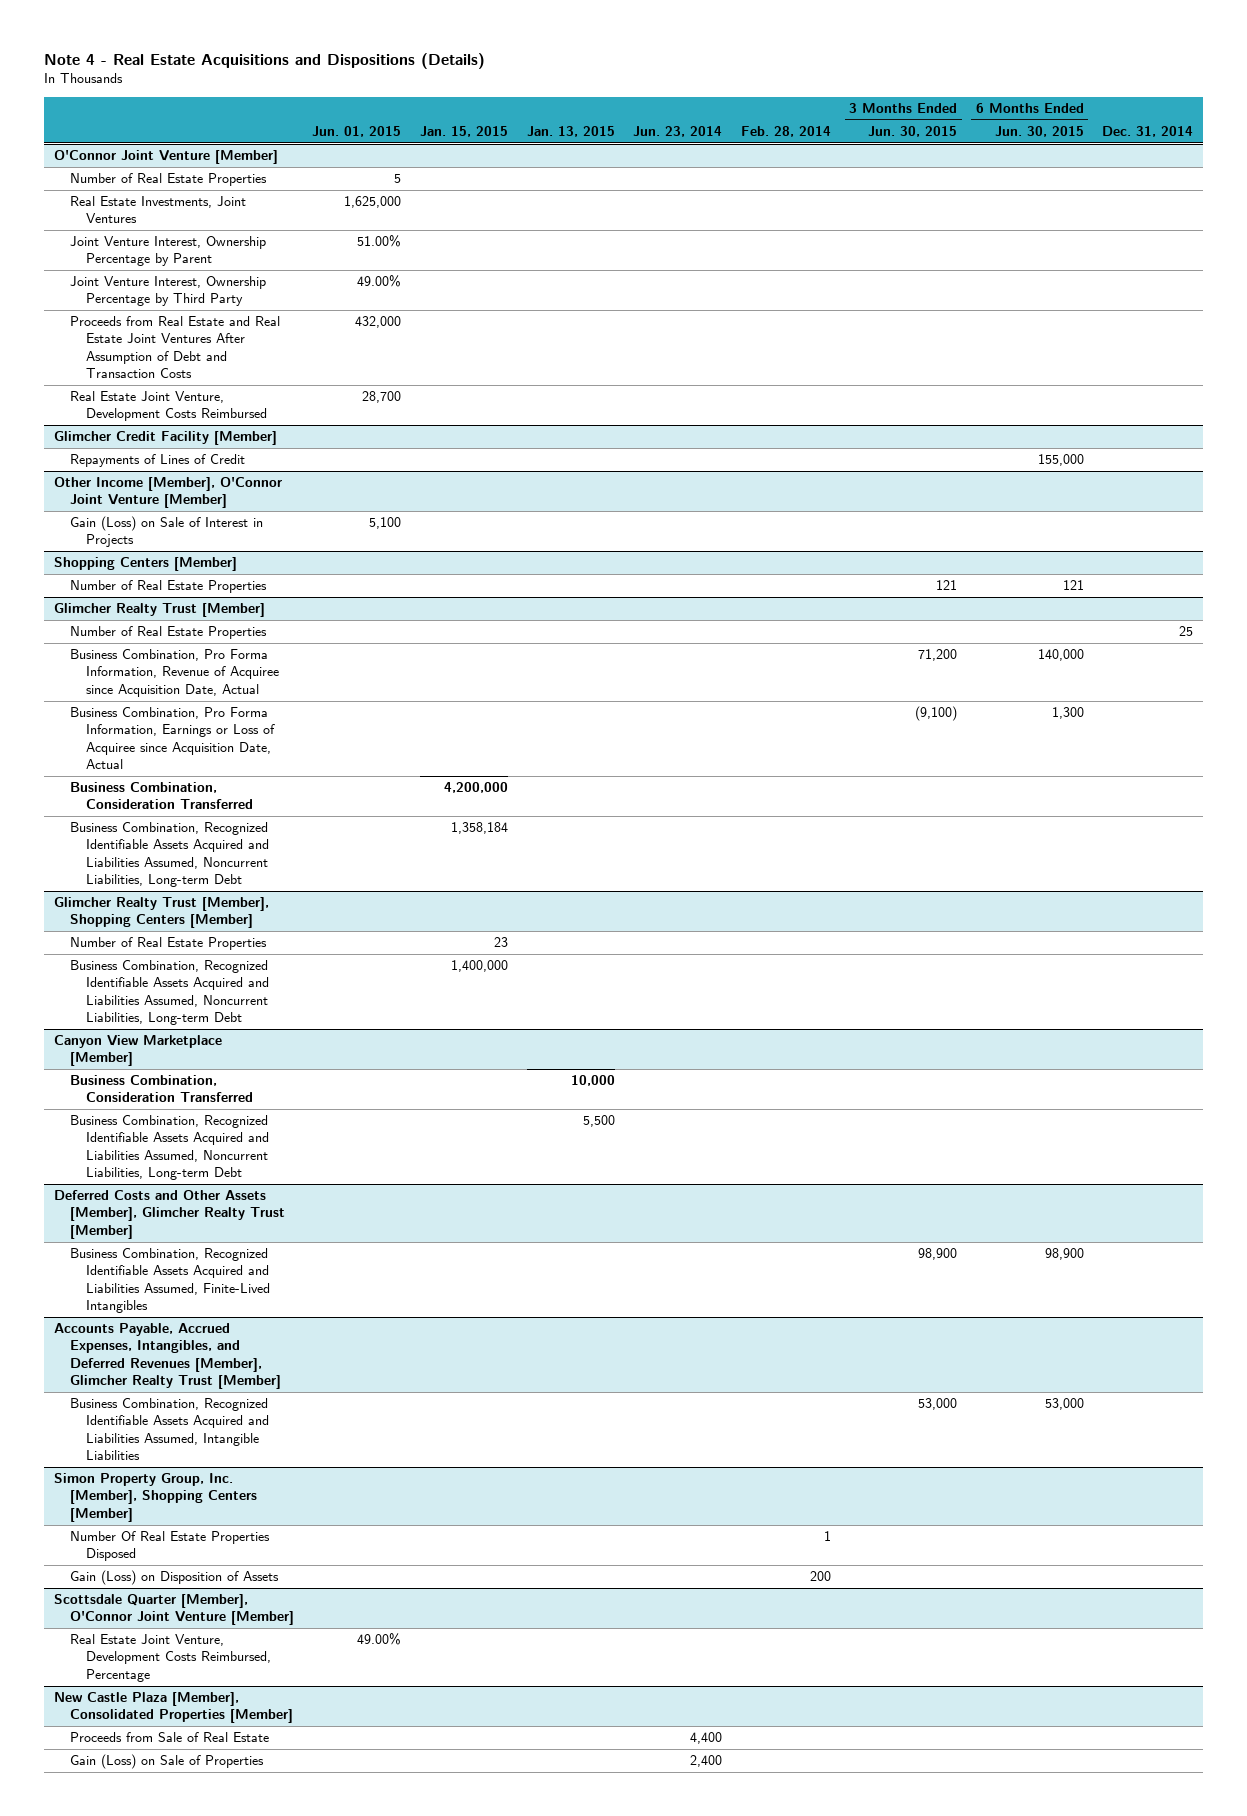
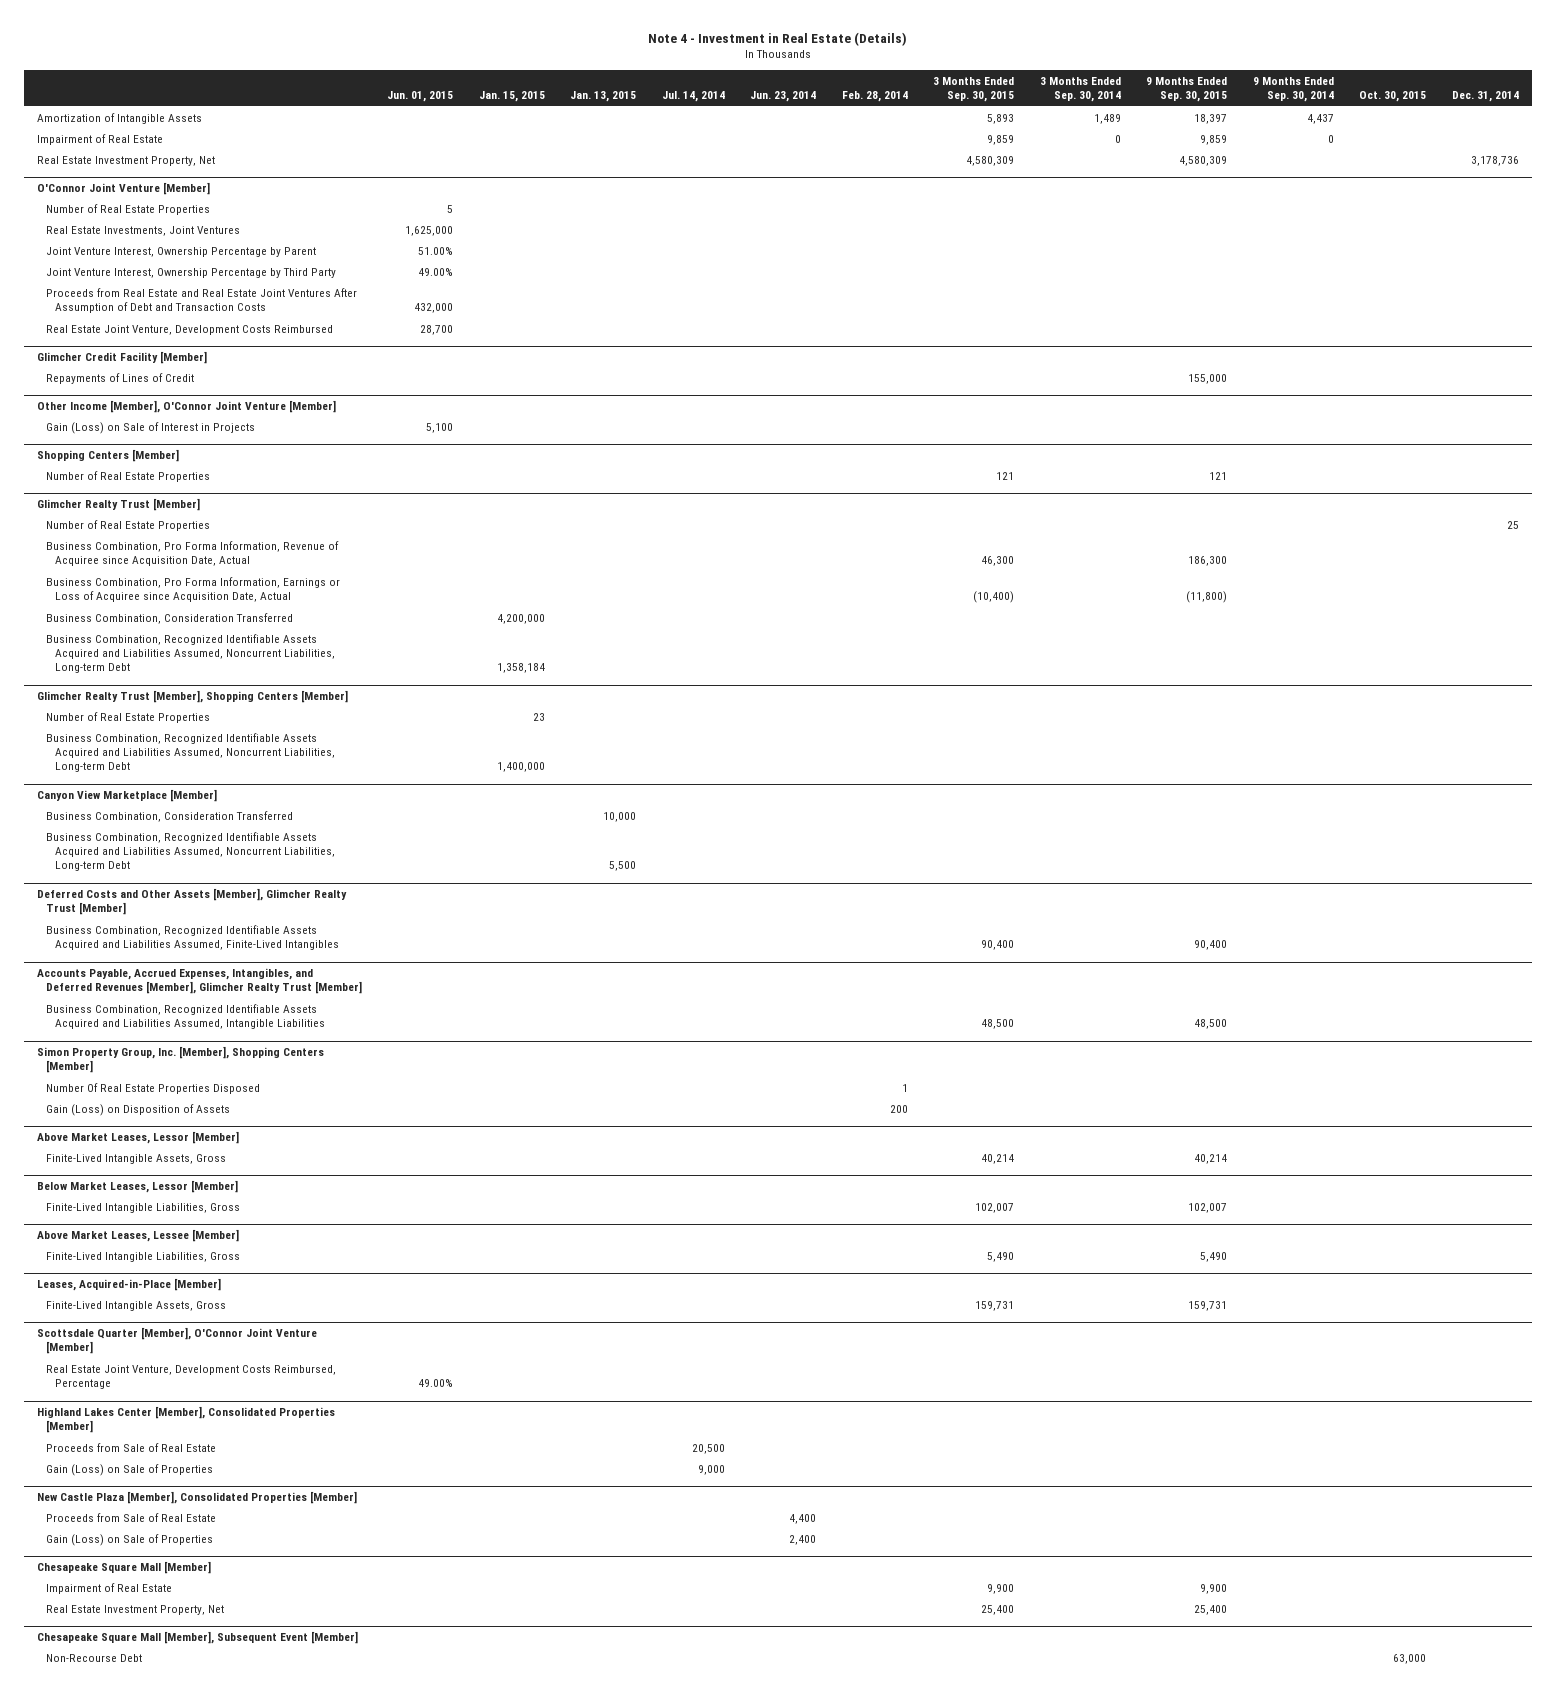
- Note 4 - Real Estate Acquisitions and Dispositions (Details)
+ Note 4 - Investment in Real Estate (Details)
- | Jun. 01, 2015 | Jan. 15, 2015 | Jan. 13, 2015 | Jun. 23, 2014 | Feb. 28, 2014 | 3 Months Ended Jun. 30, 2015 | 6 Months Ended Jun. 30, 2015 | Dec. 31, 2014
+ | Jun. 01, 2015 | Jan. 15, 2015 | Jan. 13, 2015 | Jul. 14, 2014 | Jun. 23, 2014 | Feb. 28, 2014 | 3 Months Ended Sep. 30, 2015 | 3 Months Ended Sep. 30, 2014 | 9 Months Ended Sep. 30, 2015 | 9 Months Ended Sep. 30, 2014 | Oct. 30, 2015 | Dec. 31, 2014
+ Amortization of Intangible Assets | | | | | | | 5,893 | 1,489 | 18,397 | 4,437 | |
+ Impairment of Real Estate | | | | | | | 9,859 | 0 | 9,859 | 0 | |
+ Real Estate Investment Property, Net | | | | | | | 4,580,309 | | 4,580,309 | | | 3,178,736
+ Above Market Leases, Lessor [Member]
+ Finite-Lived Intangible Assets, Gross | | | | | | | 40,214 | | 40,214 | | |
+ Below Market Leases, Lessor [Member]
+ Finite-Lived Intangible Liabilities, Gross | | | | | | | 102,007 | | 102,007 | | |
+ Above Market Leases, Lessee [Member]
+ Finite-Lived Intangible Liabilities, Gross | | | | | | | 5,490 | | 5,490 | | |
+ Leases, Acquired-in-Place [Member]
+ Finite-Lived Intangible Assets, Gross | | | | | | | 159,731 | | 159,731 | | |
+ Highland Lakes Center [Member], Consolidated Properties [Member]
+ Proceeds from Sale of Real Estate | | | | 20,500 | | | | | | | |
+ Gain (Loss) on Sale of Properties | | | | 9,000 | | | | | | | |
+ Chesapeake Square Mall [Member]
+ Impairment of Real Estate | | | | | | | 9,900 | | 9,900 | | |
+ Real Estate Investment Property, Net | | | | | | | 25,400 | | 25,400 | | |
+ Chesapeake Square Mall [Member], Subsequent Event [Member]
+ Non-Recourse Debt | | | | | | | | | | | 63,000 |

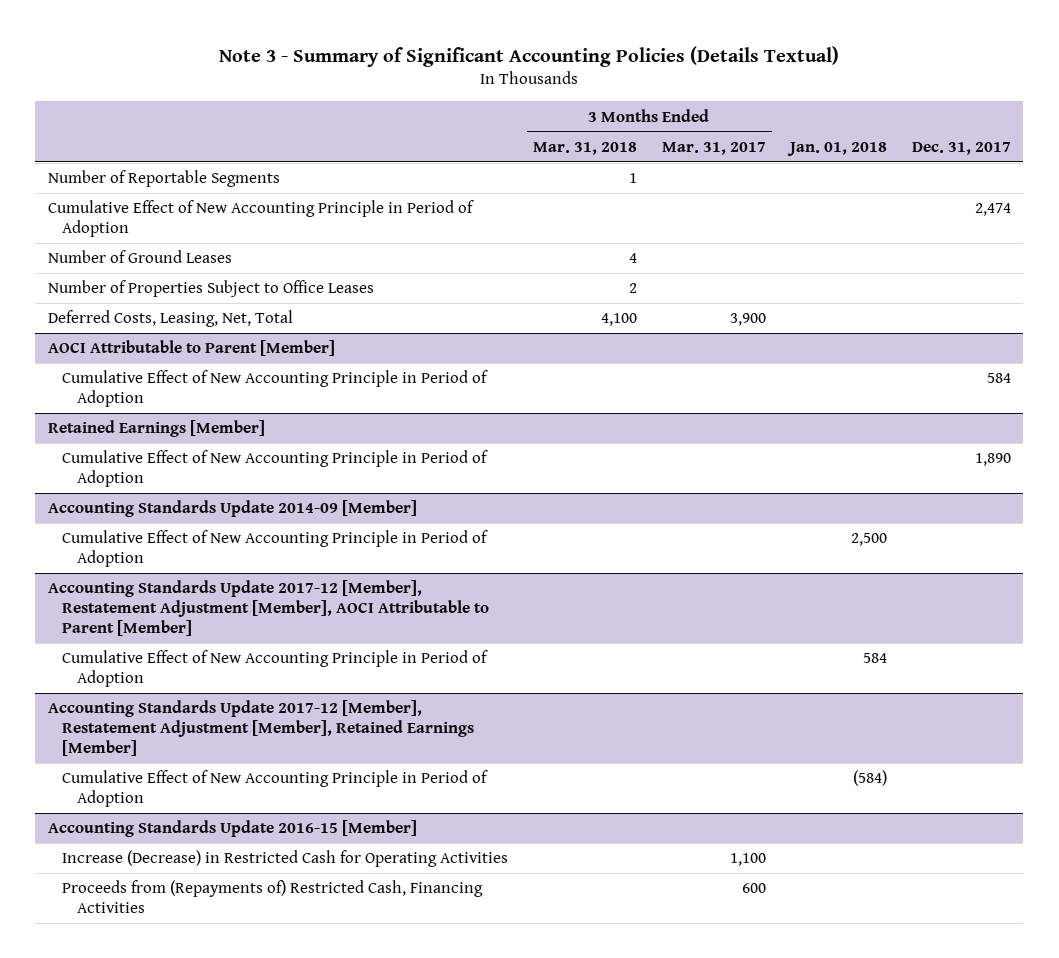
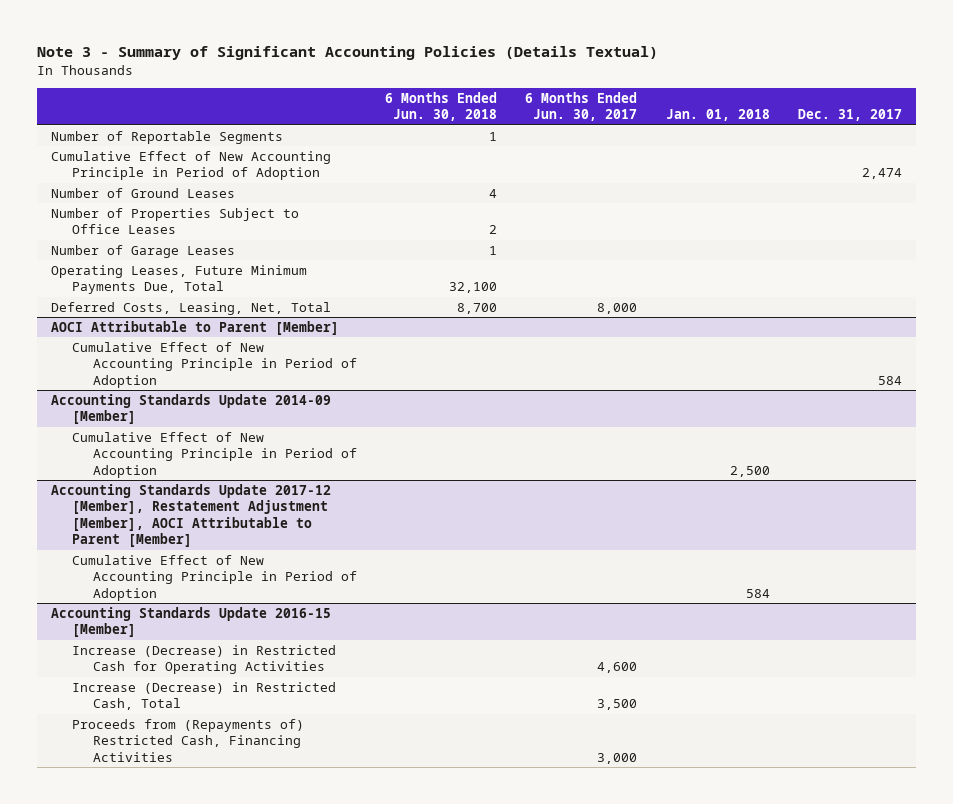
- | 3 Months Ended Mar. 31, 2018 | 3 Months Ended Mar. 31, 2017 | Jan. 01, 2018 | Dec. 31, 2017
+ | 6 Months Ended Jun. 30, 2018 | 6 Months Ended Jun. 30, 2017 | Jan. 01, 2018 | Dec. 31, 2017
+ Number of Garage Leases | 1 | | |
+ Operating Leases, Future Minimum Payments Due, Total | 32,100 | | |
- Retained Earnings [Member]
- Cumulative Effect of New Accounting Principle in Period of Adoption | | | | 1,890
- Accounting Standards Update 2017-12 [Member], Restatement Adjustment [Member], Retained Earnings [Member]
- Cumulative Effect of New Accounting Principle in Period of Adoption | | | (584) |
@ Accounting Standards Update 2016-15 [Member]
+ Increase (Decrease) in Restricted Cash, Total | | 3,500 | |

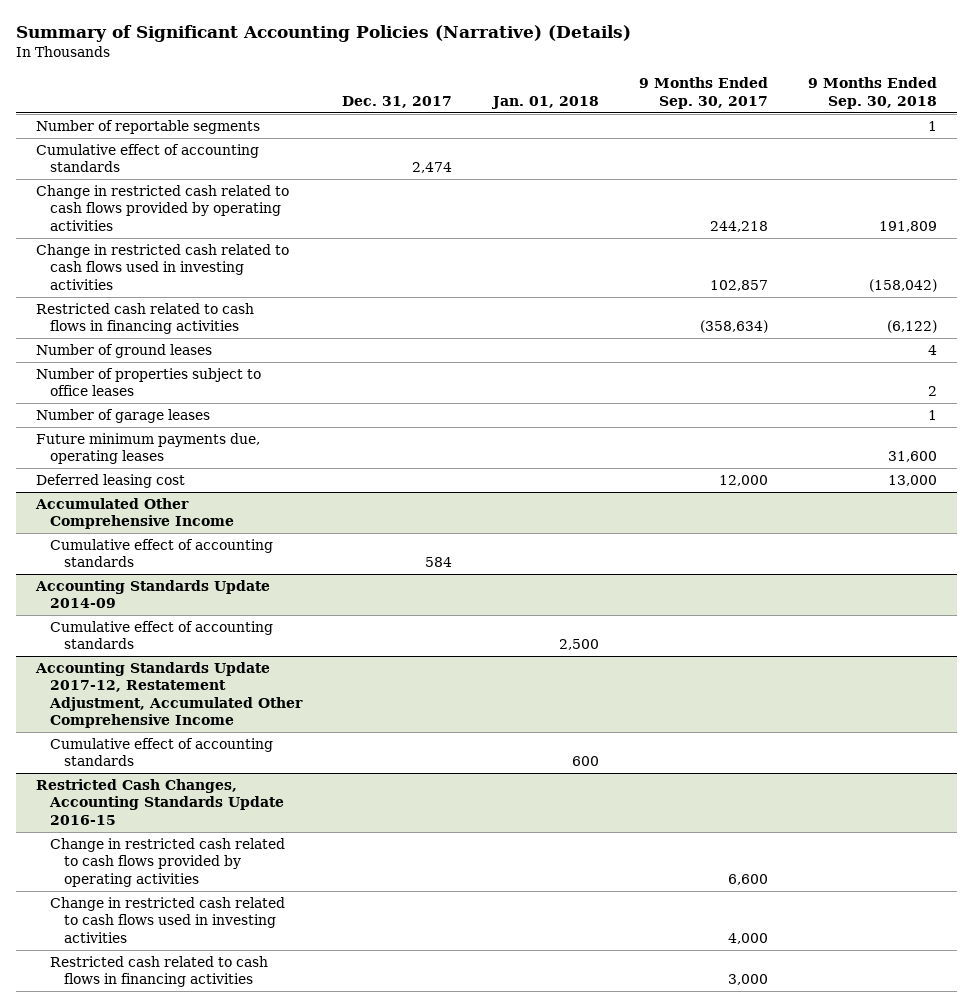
- Note 3 - Summary of Significant Accounting Policies (Details Textual)
+ Summary of Significant Accounting Policies (Narrative) (Details)
- | 6 Months Ended Jun. 30, 2018 | 6 Months Ended Jun. 30, 2017 | Jan. 01, 2018 | Dec. 31, 2017
+ | Dec. 31, 2017 | Jan. 01, 2018 | 9 Months Ended Sep. 30, 2017 | 9 Months Ended Sep. 30, 2018
- Number of Reportable Segments | 1 | | |
- Cumulative Effect of New Accounting Principle in Period of Adoption | | | | 2,474
- Number of Ground Leases | 4 | | |
- Number of Properties Subject to Office Leases | 2 | | |
- Number of Garage Leases | 1 | | |
- Operating Leases, Future Minimum Payments Due, Total | 32,100 | | |
- Deferred Costs, Leasing, Net, Total | 8,700 | 8,000 | |
- AOCI Attributable to Parent [Member]
- Cumulative Effect of New Accounting Principle in Period of Adoption | | | | 584
- Accounting Standards Update 2014-09 [Member]
- Cumulative Effect of New Accounting Principle in Period of Adoption | | | 2,500 |
- Accounting Standards Update 2017-12 [Member], Restatement Adjustment [Member], AOCI Attributable to Parent [Member]
- Cumulative Effect of New Accounting Principle in Period of Adoption | | | 584 |
- Accounting Standards Update 2016-15 [Member]
- Increase (Decrease) in Restricted Cash for Operating Activities | | 4,600 | |
- Increase (Decrease) in Restricted Cash, Total | | 3,500 | |
- Proceeds from (Repayments of) Restricted Cash, Financing Activities | | 3,000 | |
+ Number of reportable segments | | | | 1
+ Cumulative effect of accounting standards | 2,474 | | |
+ Change in restricted cash related to cash flows provided by operating activities | | | 244,218 | 191,809
+ Change in restricted cash related to cash flows used in investing activities | | | 102,857 | (158,042)
+ Restricted cash related to cash flows in financing activities | | | (358,634) | (6,122)
+ Number of ground leases | | | | 4
+ Number of properties subject to office leases | | | | 2
+ Number of garage leases | | | | 1
+ Future minimum payments due, operating leases | | | | 31,600
+ Deferred leasing cost | | | 12,000 | 13,000
+ Accumulated Other Comprehensive Income
+ Cumulative effect of accounting standards | 584 | | |
+ Accounting Standards Update 2014-09
+ Cumulative effect of accounting standards | | 2,500 | |
+ Accounting Standards Update 2017-12, Restatement Adjustment, Accumulated Other Comprehensive Income
+ Cumulative effect of accounting standards | | 600 | |
+ Restricted Cash Changes, Accounting Standards Update 2016-15
+ Change in restricted cash related to cash flows provided by operating activities | | | 6,600 |
+ Change in restricted cash related to cash flows used in investing activities | | | 4,000 |
+ Restricted cash related to cash flows in financing activities | | | 3,000 |

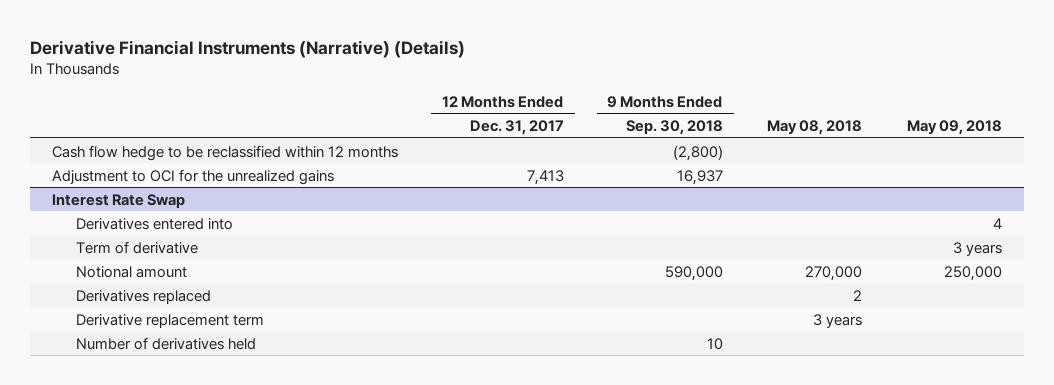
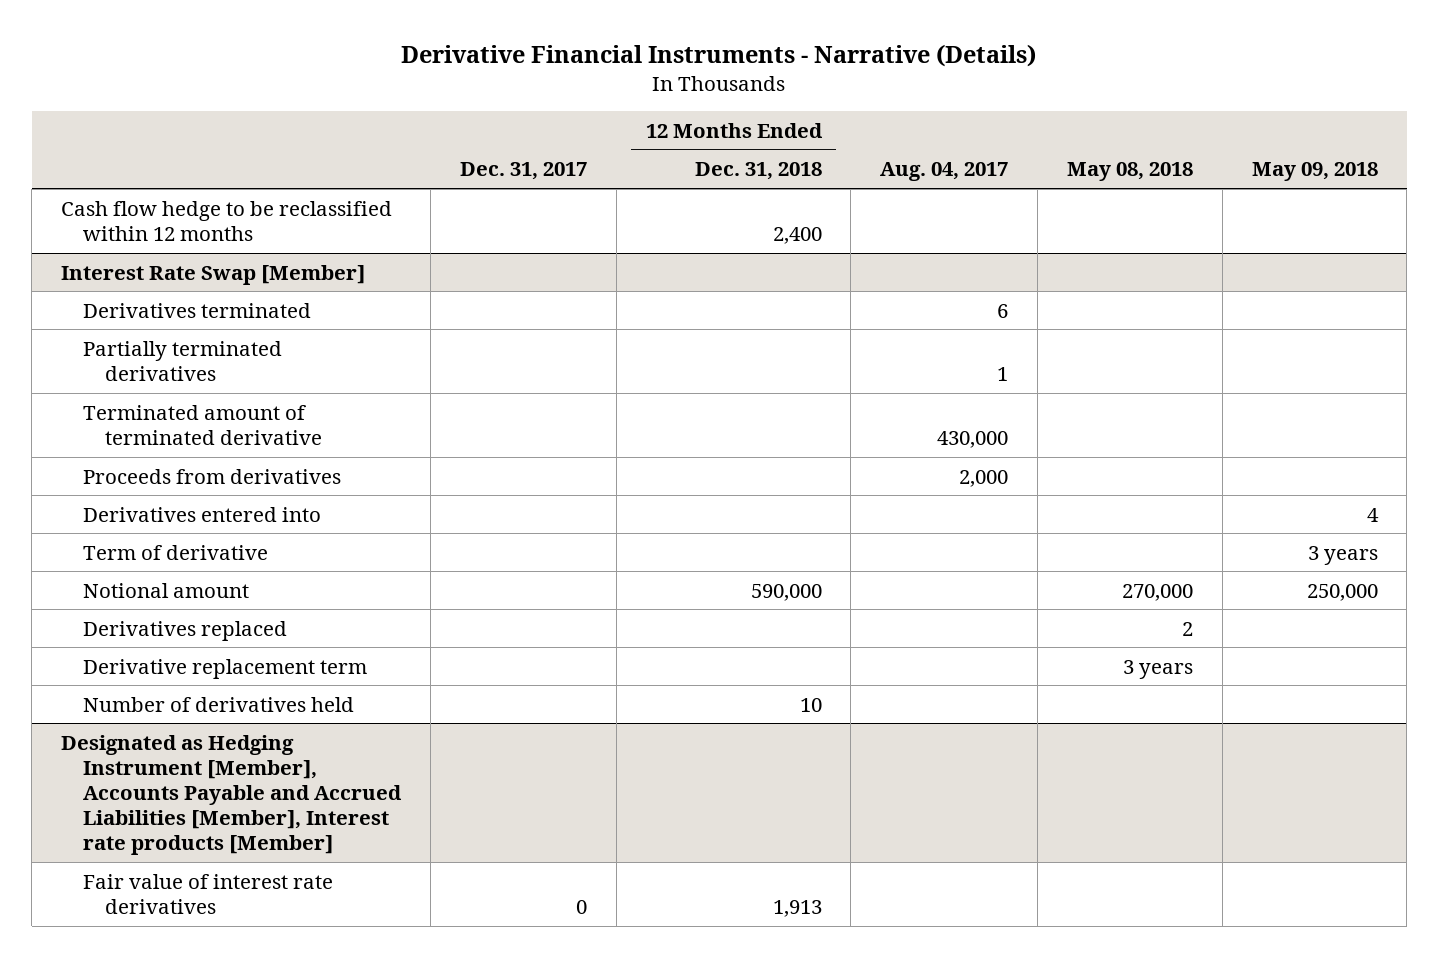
- Derivative Financial Instruments (Narrative) (Details)
+ Derivative Financial Instruments - Narrative (Details)
- | 12 Months Ended Dec. 31, 2017 | 9 Months Ended Sep. 30, 2018 | May 08, 2018 | May 09, 2018
+ | Dec. 31, 2017 | 12 Months Ended Dec. 31, 2018 | Aug. 04, 2017 | May 08, 2018 | May 09, 2018
- Adjustment to OCI for the unrealized gains | 7,413 | 16,937 | |
- Interest Rate Swap
+ Interest Rate Swap [Member]
+ Derivatives terminated | | | 6 | |
+ Partially terminated derivatives | | | 1 | |
+ Terminated amount of terminated derivative | | | 430,000 | |
+ Proceeds from derivatives | | | 2,000 | |
+ Designated as Hedging Instrument [Member], Accounts Payable and Accrued Liabilities [Member], Interest rate products [Member]
+ Fair value of interest rate derivatives | 0 | 1,913 | | |

